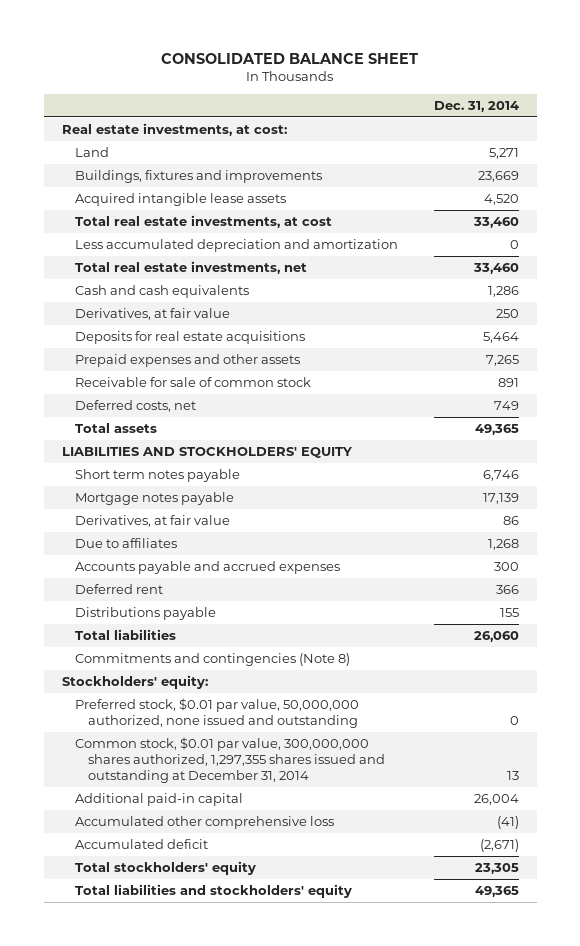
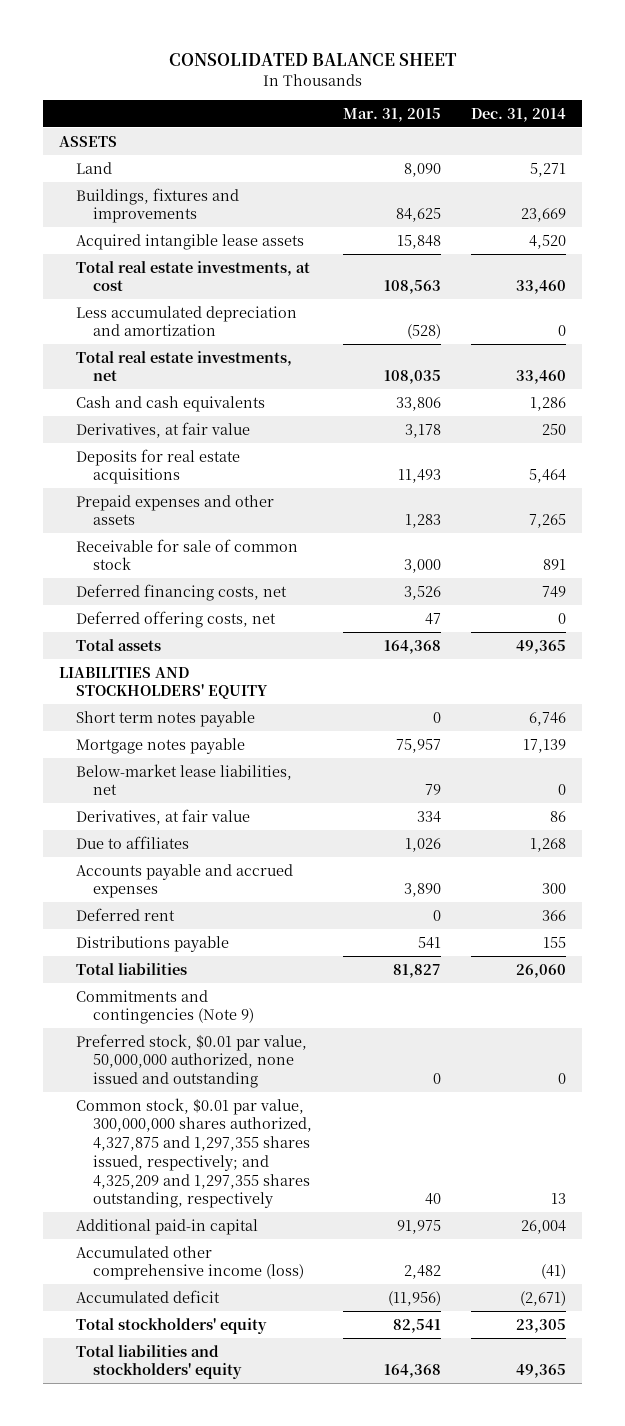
- | Dec. 31, 2014
+ | Mar. 31, 2015 | Dec. 31, 2014
- Real estate investments, at cost:
+ ASSETS
- Deferred costs, net | 749
+ Deferred financing costs, net | 3,526 | 749
+ Deferred offering costs, net | 47 | 0
+ Below-market lease liabilities, net | 79 | 0
- Commitments and contingencies (Note 8)
- Stockholders' equity:
+ Commitments and contingencies (Note 9)
- Common stock, $0.01 par value, 300,000,000 shares authorized, 1,297,355 shares issued and outstanding at December 31, 2014 | 13
+ Common stock, $0.01 par value, 300,000,000 shares authorized, 4,327,875 and 1,297,355 shares issued, respectively; and 4,325,209 and 1,297,355 shares outstanding, respectively | 40 | 13
- Accumulated other comprehensive loss | (41)
+ Accumulated other comprehensive income (loss) | 2,482 | (41)

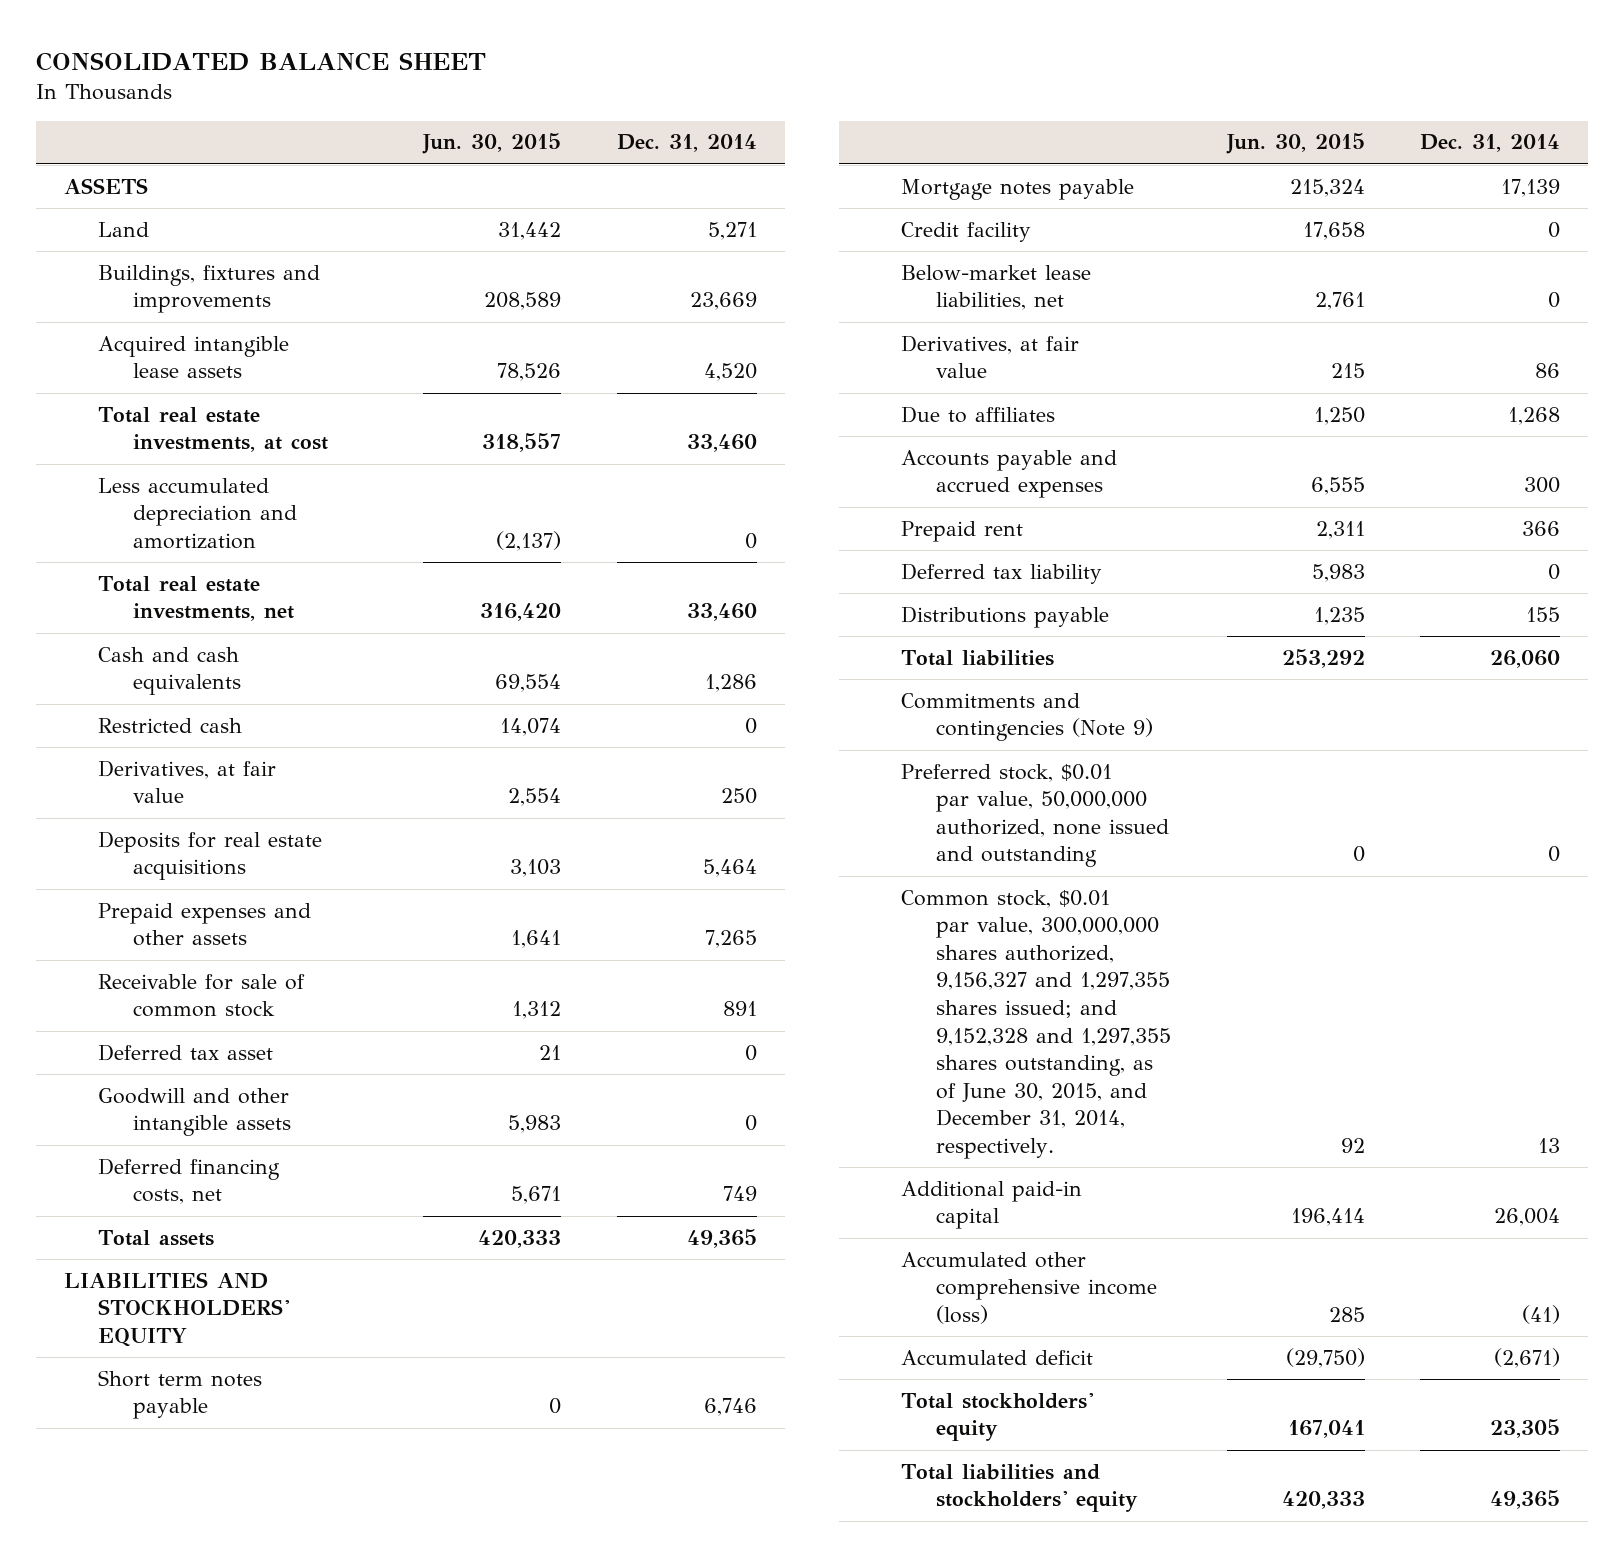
- | Mar. 31, 2015 | Dec. 31, 2014
+ | Jun. 30, 2015 | Dec. 31, 2014
+ Restricted cash | 14,074 | 0
+ Deferred tax asset | 21 | 0
+ Goodwill and other intangible assets | 5,983 | 0
- Deferred offering costs, net | 47 | 0
+ Credit facility | 17,658 | 0
- Deferred rent | 0 | 366
+ Prepaid rent | 2,311 | 366
+ Deferred tax liability | 5,983 | 0
- Common stock, $0.01 par value, 300,000,000 shares authorized, 4,327,875 and 1,297,355 shares issued, respectively; and 4,325,209 and 1,297,355 shares outstanding, respectively | 40 | 13
+ Common stock, $0.01 par value, 300,000,000 shares authorized, 9,156,327 and 1,297,355 shares issued; and 9,152,328 and 1,297,355 shares outstanding, as of June 30, 2015, and December 31, 2014, respectively. | 92 | 13

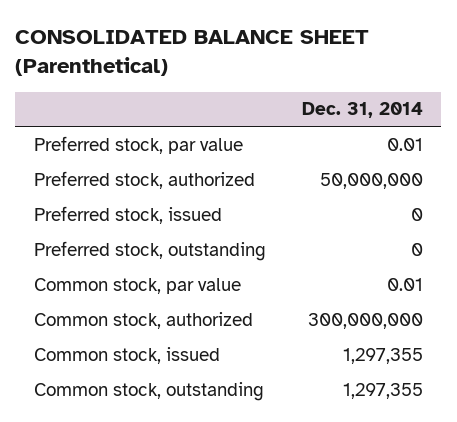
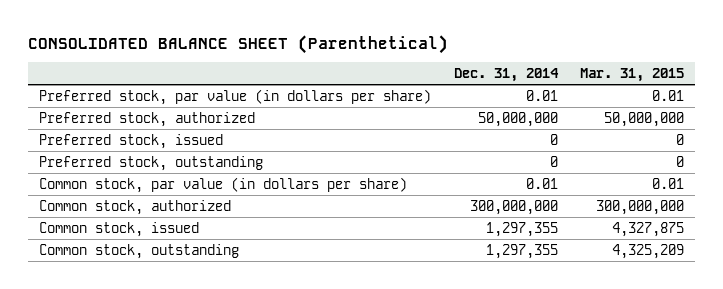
- | Dec. 31, 2014
+ | Dec. 31, 2014 | Mar. 31, 2015
- Preferred stock, par value | 0.01
+ Preferred stock, par value (in dollars per share) | 0.01 | 0.01
- Common stock, par value | 0.01
+ Common stock, par value (in dollars per share) | 0.01 | 0.01

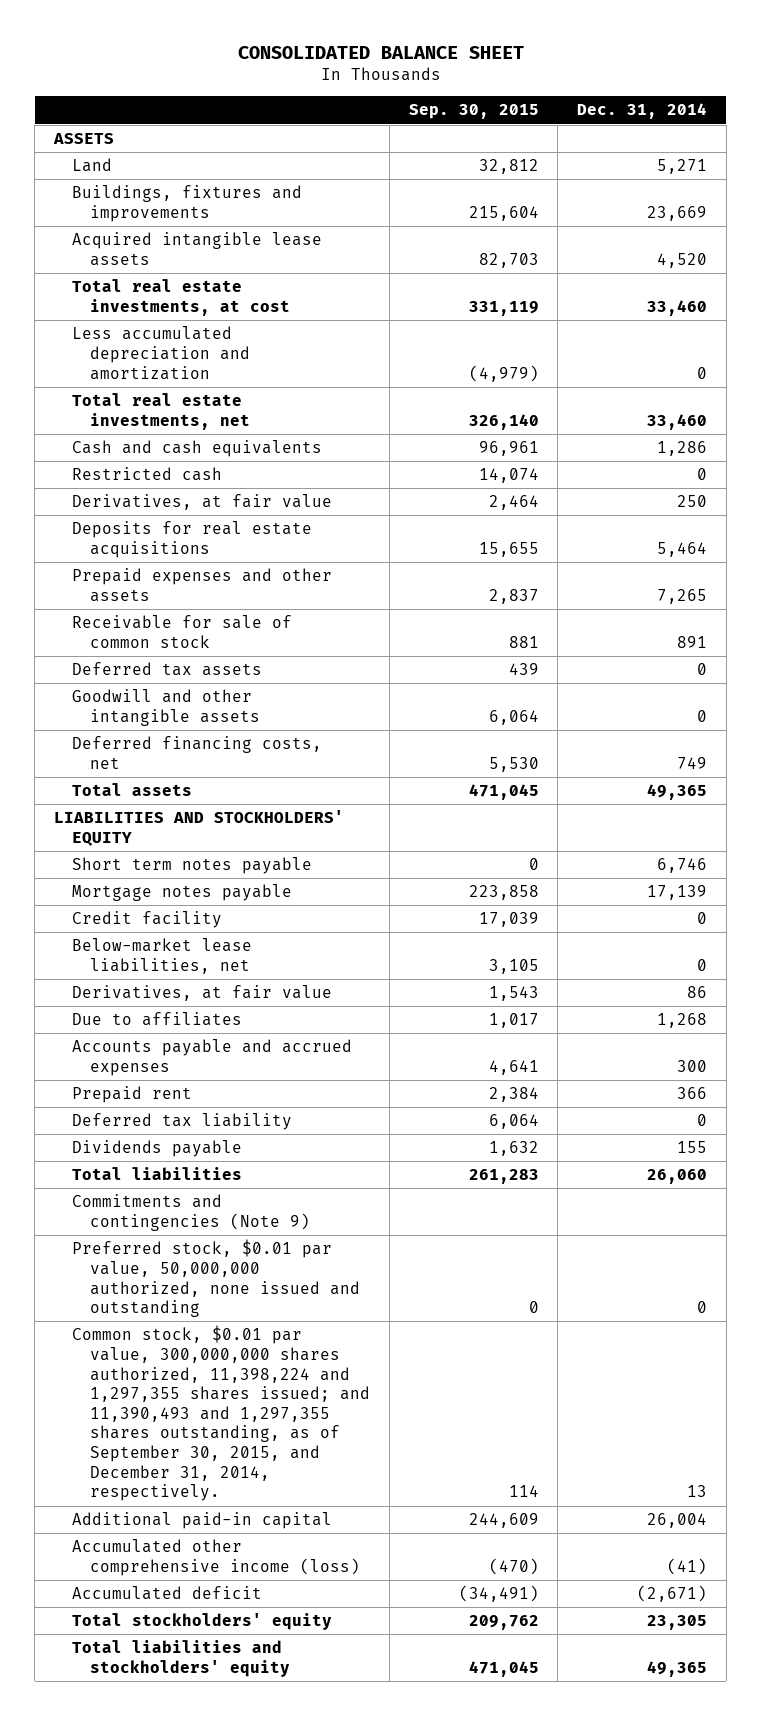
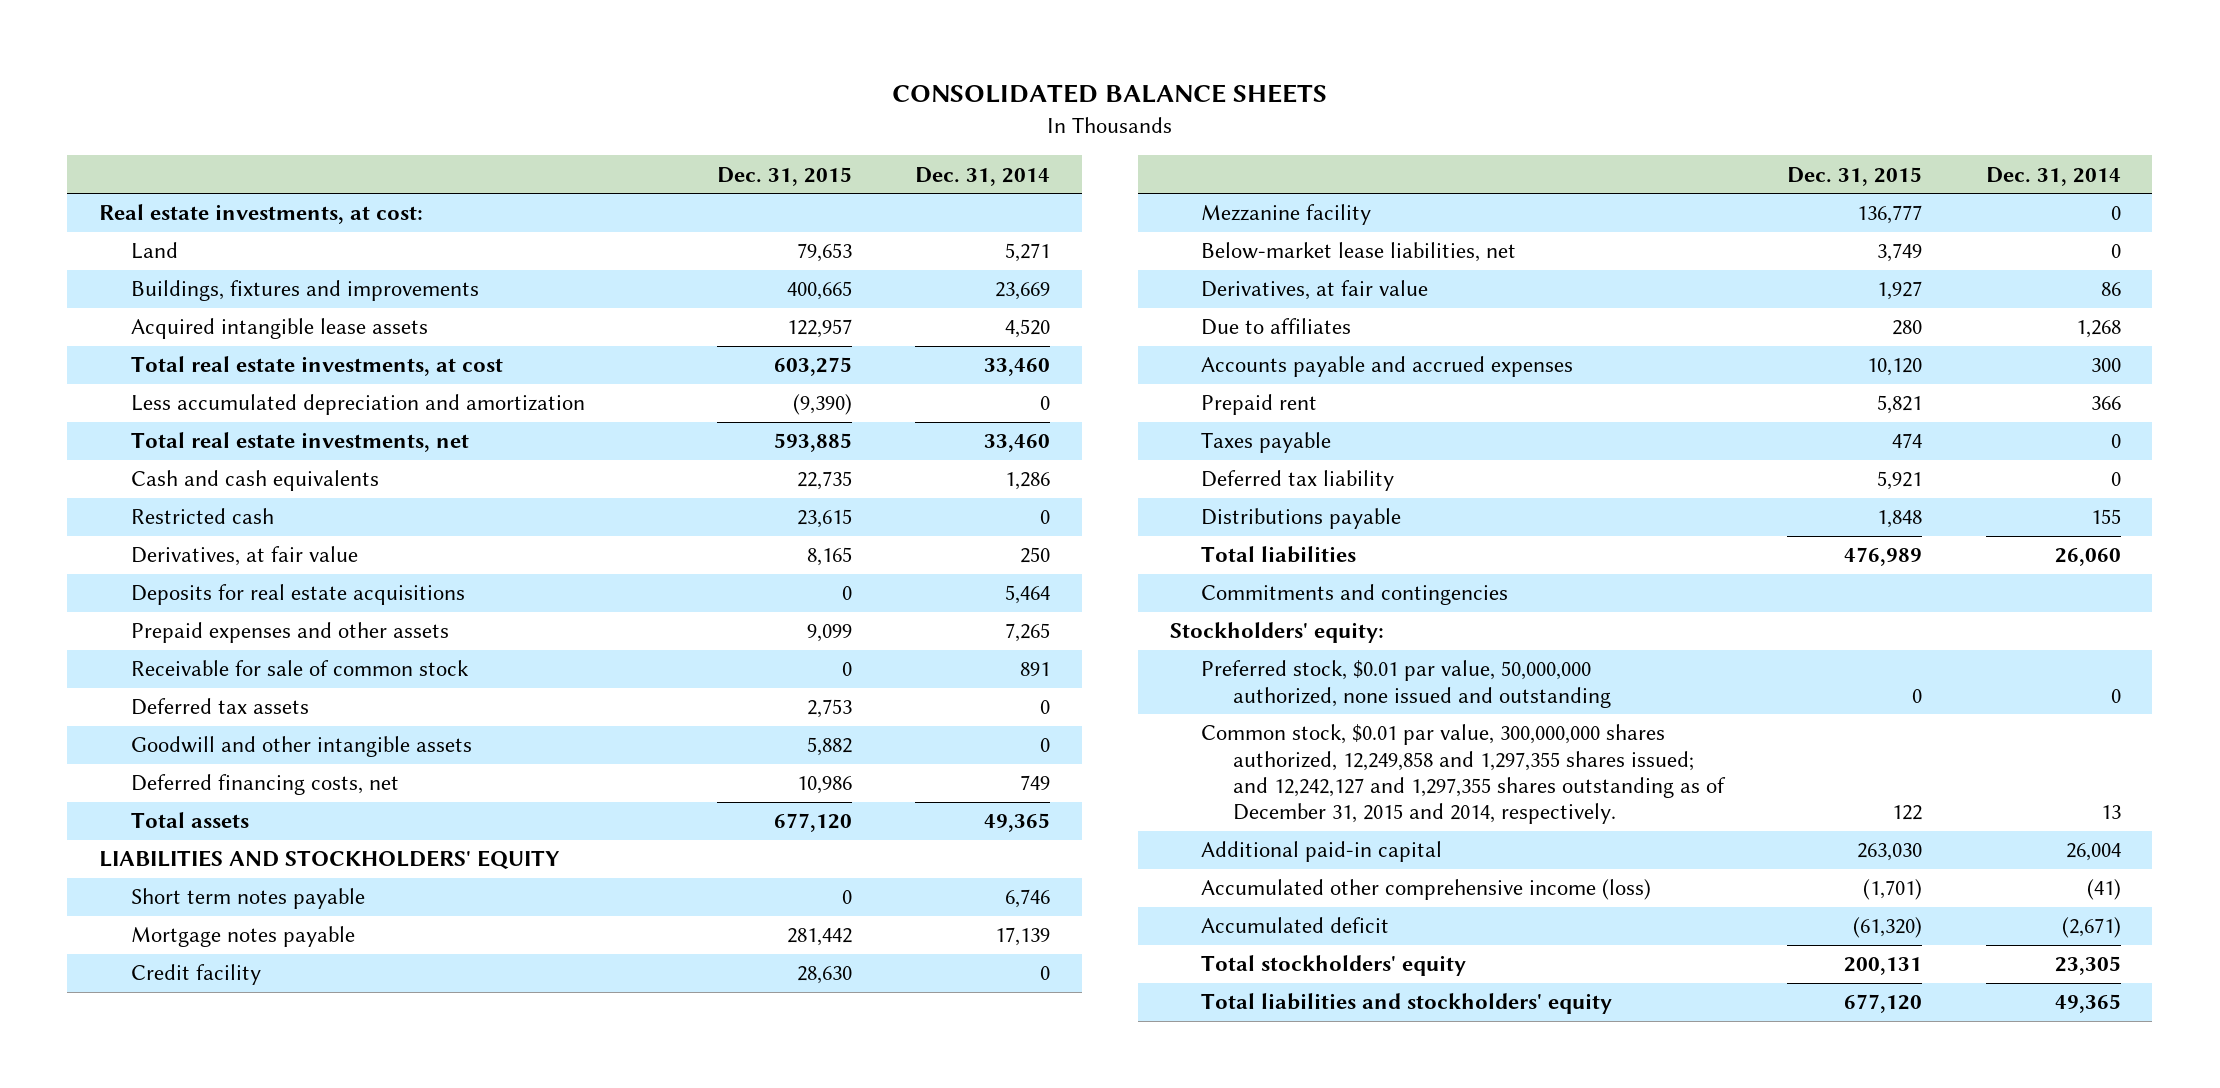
- CONSOLIDATED BALANCE SHEET
+ CONSOLIDATED BALANCE SHEETS
- | Sep. 30, 2015 | Dec. 31, 2014
+ | Dec. 31, 2015 | Dec. 31, 2014
- ASSETS
+ Real estate investments, at cost:
+ Mezzanine facility | 136,777 | 0
+ Taxes payable | 474 | 0
- Dividends payable | 1,632 | 155
+ Distributions payable | 1,848 | 155
- Commitments and contingencies (Note 9)
+ Commitments and contingencies
+ Stockholders' equity:
- Common stock, $0.01 par value, 300,000,000 shares authorized, 11,398,224 and 1,297,355 shares issued; and 11,390,493 and 1,297,355 shares outstanding, as of September 30, 2015, and December 31, 2014, respectively. | 114 | 13
+ Common stock, $0.01 par value, 300,000,000 shares authorized, 12,249,858 and 1,297,355 shares issued; and 12,242,127 and 1,297,355 shares outstanding as of December 31, 2015 and 2014, respectively. | 122 | 13

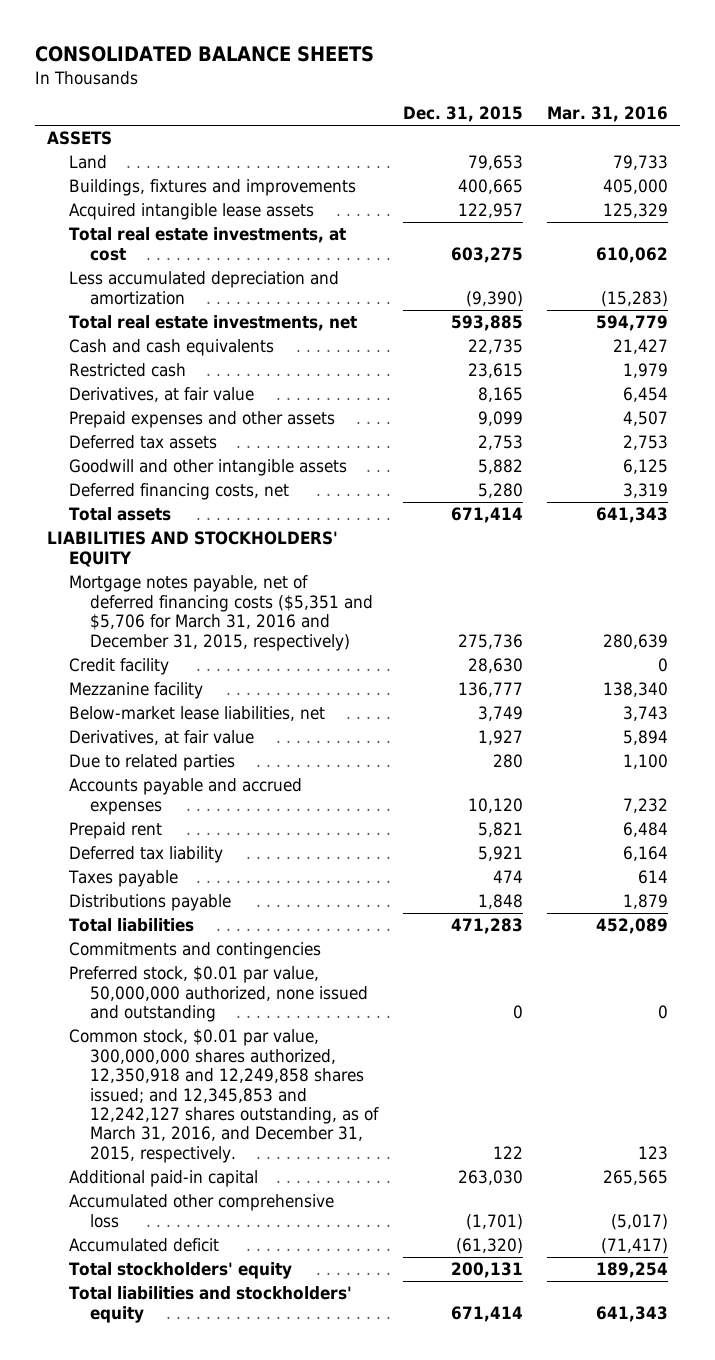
- | Dec. 31, 2015 | Dec. 31, 2014
+ | Dec. 31, 2015 | Mar. 31, 2016
- Real estate investments, at cost:
+ ASSETS
- Deposits for real estate acquisitions | 0 | 5,464
- Receivable for sale of common stock | 0 | 891
- Deferred financing costs, net | 10,986 | 749
- Total assets | 677,120 | 49,365
+ Deferred financing costs, net | 5,280 | 3,319
+ Total assets | 671,414 | 641,343
- Short term notes payable | 0 | 6,746
- Mortgage notes payable | 281,442 | 17,139
+ Mortgage notes payable, net of deferred financing costs ($5,351 and $5,706 for March 31, 2016 and December 31, 2015, respectively) | 275,736 | 280,639
- Due to affiliates | 280 | 1,268
+ Due to related parties | 280 | 1,100
moved down: Taxes payable | 474 | 614
- Total liabilities | 476,989 | 26,060
+ Total liabilities | 471,283 | 452,089
- Stockholders' equity:
- Common stock, $0.01 par value, 300,000,000 shares authorized, 12,249,858 and 1,297,355 shares issued; and 12,242,127 and 1,297,355 shares outstanding as of December 31, 2015 and 2014, respectively. | 122 | 13
+ Common stock, $0.01 par value, 300,000,000 shares authorized, 12,350,918 and 12,249,858 shares issued; and 12,345,853 and 12,242,127 shares outstanding, as of March 31, 2016, and December 31, 2015, respectively. | 122 | 123
- Accumulated other comprehensive income (loss) | (1,701) | (41)
+ Accumulated other comprehensive loss | (1,701) | (5,017)
- Total liabilities and stockholders' equity | 677,120 | 49,365
+ Total liabilities and stockholders' equity | 671,414 | 641,343

